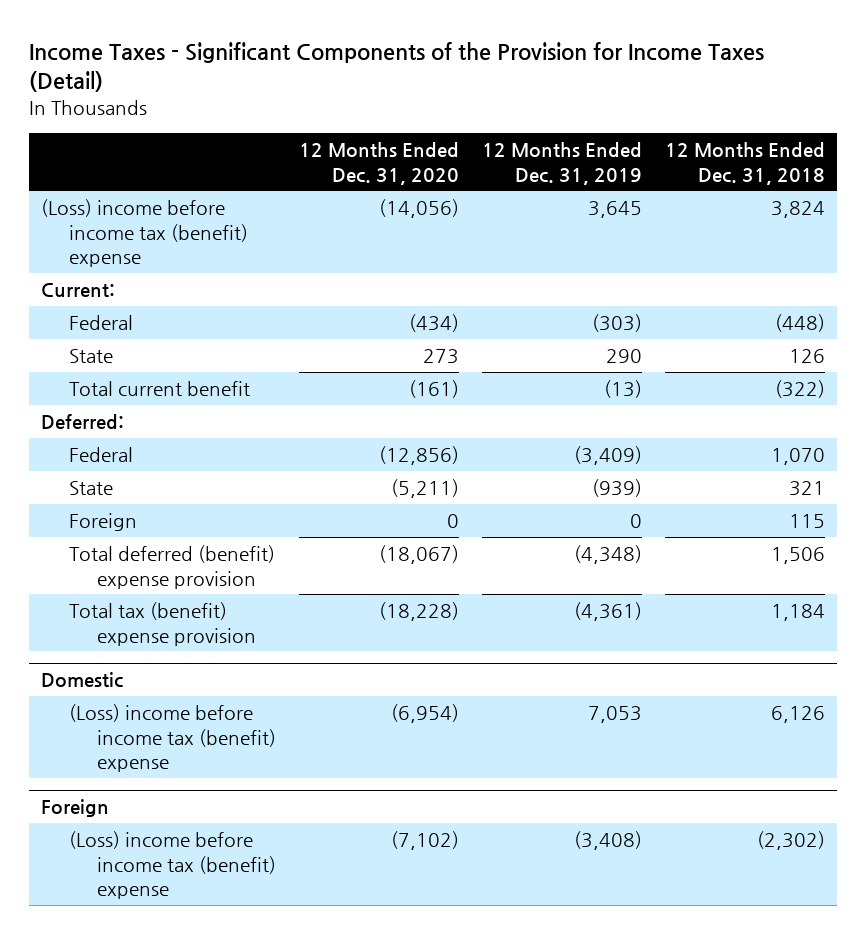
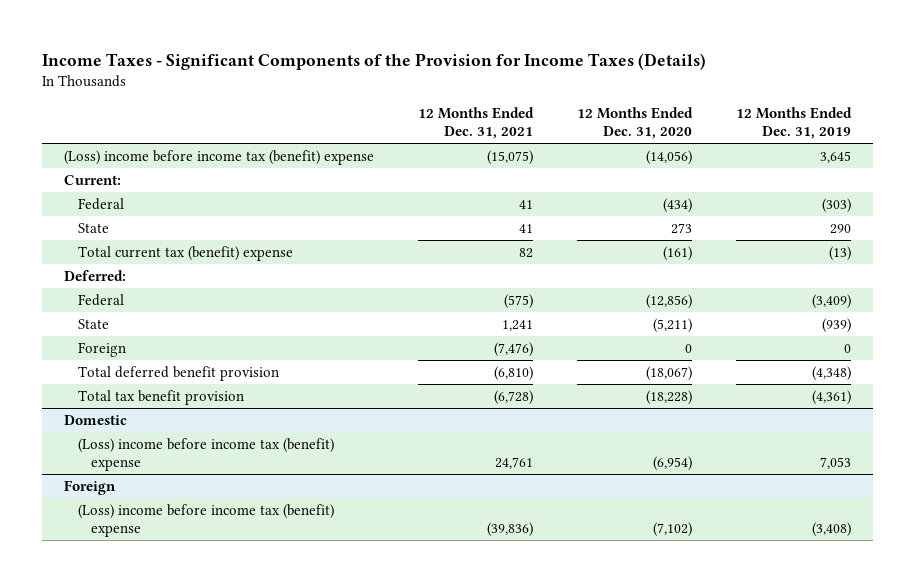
- Income Taxes - Significant Components of the Provision for Income Taxes (Detail)
+ Income Taxes - Significant Components of the Provision for Income Taxes (Details)
- | 12 Months Ended Dec. 31, 2020 | 12 Months Ended Dec. 31, 2019 | 12 Months Ended Dec. 31, 2018
+ | 12 Months Ended Dec. 31, 2021 | 12 Months Ended Dec. 31, 2020 | 12 Months Ended Dec. 31, 2019
- Total current benefit | (161) | (13) | (322)
+ Total current tax (benefit) expense | 82 | (161) | (13)
- Total deferred (benefit) expense provision | (18,067) | (4,348) | 1,506
- Total tax (benefit) expense provision | (18,228) | (4,361) | 1,184
+ Total deferred benefit provision | (6,810) | (18,067) | (4,348)
+ Total tax benefit provision | (6,728) | (18,228) | (4,361)

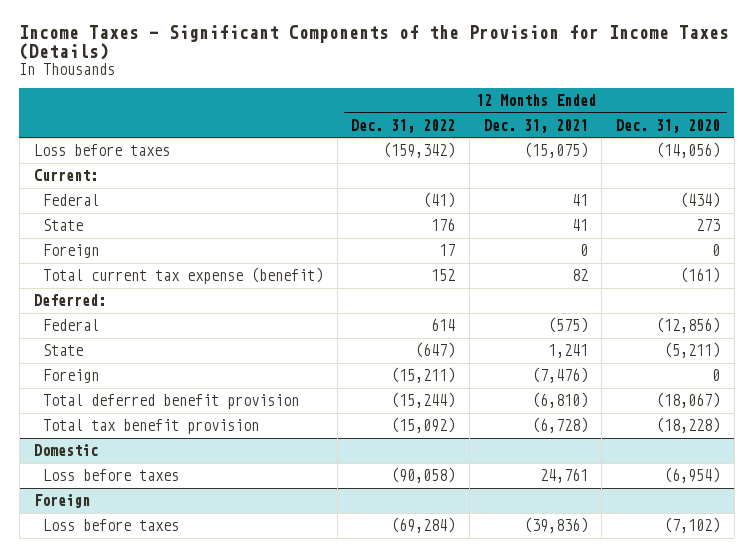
- | 12 Months Ended Dec. 31, 2021 | 12 Months Ended Dec. 31, 2020 | 12 Months Ended Dec. 31, 2019
+ | 12 Months Ended Dec. 31, 2022 | 12 Months Ended Dec. 31, 2021 | 12 Months Ended Dec. 31, 2020
- (Loss) income before income tax (benefit) expense | (15,075) | (14,056) | 3,645
+ Loss before taxes | (159,342) | (15,075) | (14,056)
- Total current tax (benefit) expense | 82 | (161) | (13)
+ Foreign | 17 | 0 | 0
+ Total current tax expense (benefit) | 152 | 82 | (161)
@ Domestic
- (Loss) income before income tax (benefit) expense | 24,761 | (6,954) | 7,053
+ Loss before taxes | (90,058) | 24,761 | (6,954)
@ Foreign
- (Loss) income before income tax (benefit) expense | (39,836) | (7,102) | (3,408)
+ Loss before taxes | (69,284) | (39,836) | (7,102)

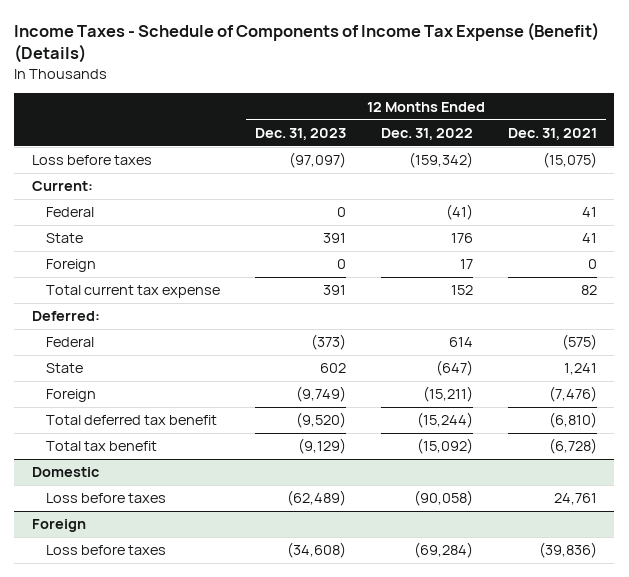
- Income Taxes - Significant Components of the Provision for Income Taxes (Details)
+ Income Taxes - Schedule of Components of Income Tax Expense (Benefit) (Details)
- | 12 Months Ended Dec. 31, 2022 | 12 Months Ended Dec. 31, 2021 | 12 Months Ended Dec. 31, 2020
+ | 12 Months Ended Dec. 31, 2023 | 12 Months Ended Dec. 31, 2022 | 12 Months Ended Dec. 31, 2021
- Total current tax expense (benefit) | 152 | 82 | (161)
+ Total current tax expense | 391 | 152 | 82
- Total deferred benefit provision | (15,244) | (6,810) | (18,067)
- Total tax benefit provision | (15,092) | (6,728) | (18,228)
+ Total deferred tax benefit | (9,520) | (15,244) | (6,810)
+ Total tax benefit | (9,129) | (15,092) | (6,728)

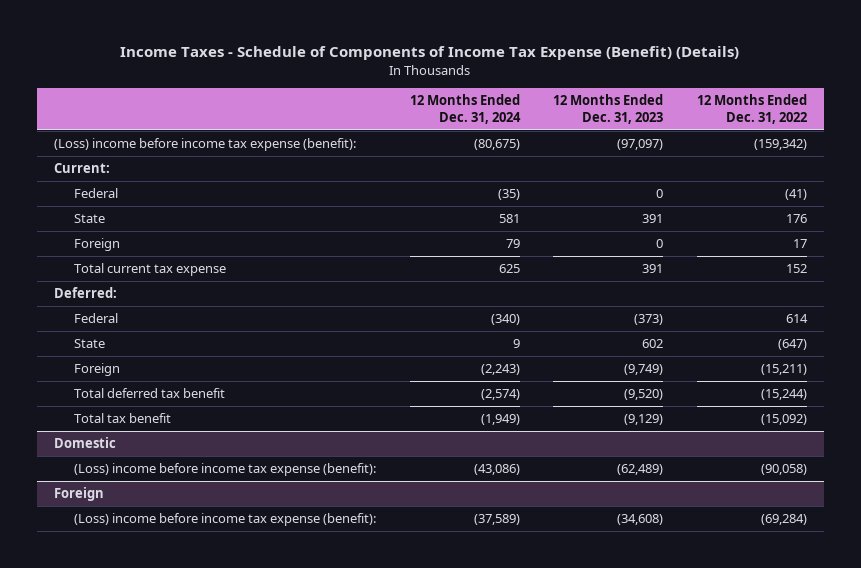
- | 12 Months Ended Dec. 31, 2023 | 12 Months Ended Dec. 31, 2022 | 12 Months Ended Dec. 31, 2021
+ | 12 Months Ended Dec. 31, 2024 | 12 Months Ended Dec. 31, 2023 | 12 Months Ended Dec. 31, 2022
- Loss before taxes | (97,097) | (159,342) | (15,075)
+ (Loss) income before income tax expense (benefit): | (80,675) | (97,097) | (159,342)
@ Domestic
- Loss before taxes | (62,489) | (90,058) | 24,761
+ (Loss) income before income tax expense (benefit): | (43,086) | (62,489) | (90,058)
@ Foreign
- Loss before taxes | (34,608) | (69,284) | (39,836)
+ (Loss) income before income tax expense (benefit): | (37,589) | (34,608) | (69,284)

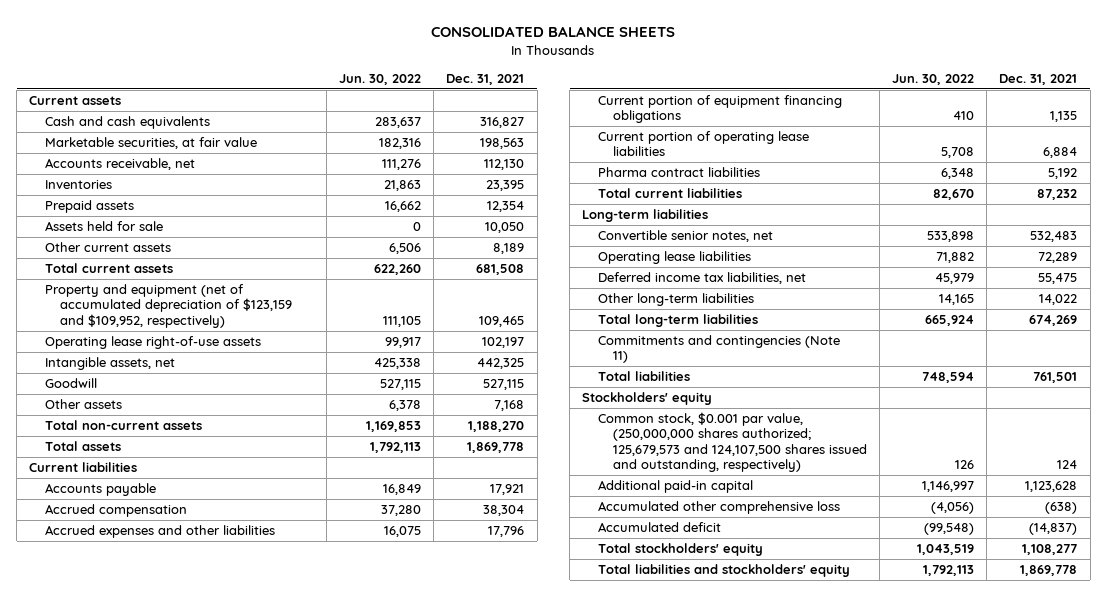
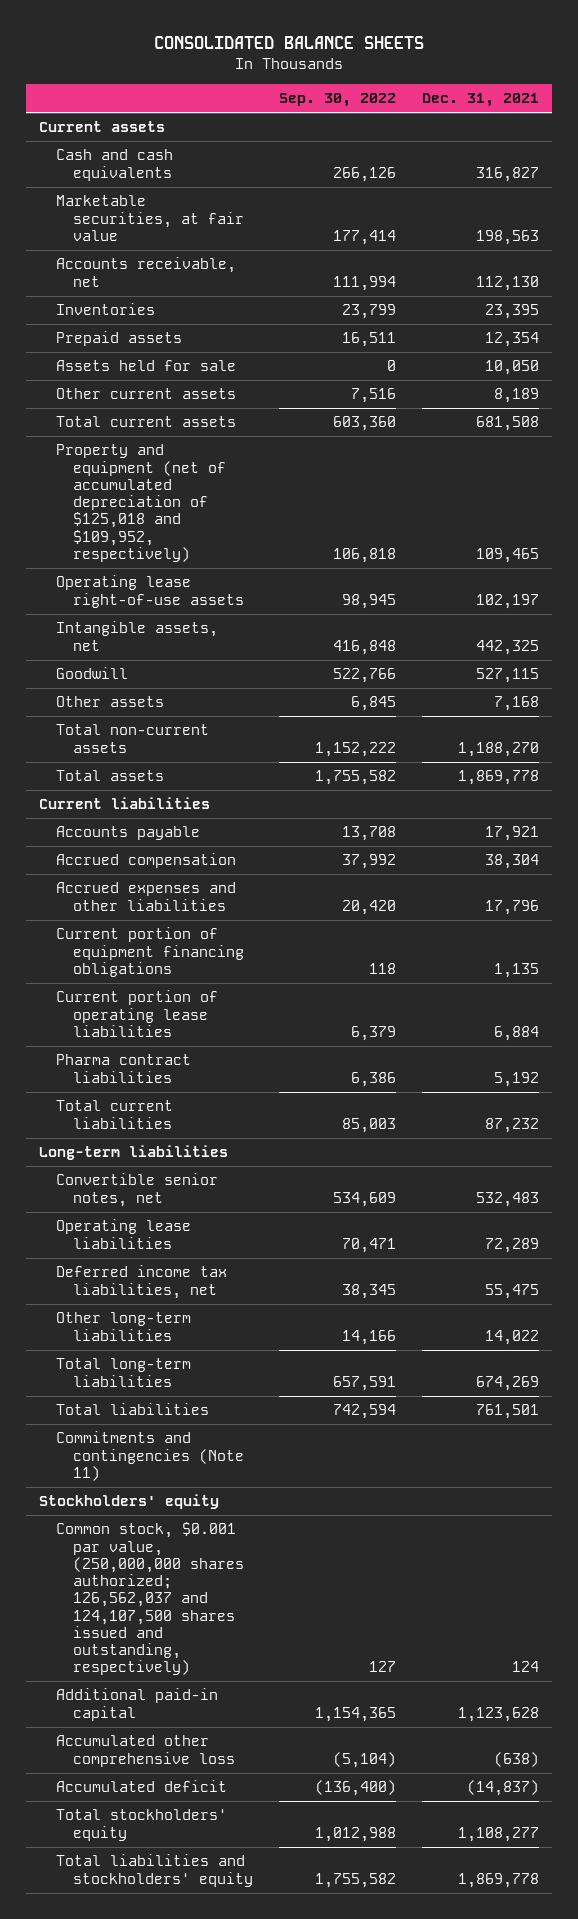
- | Jun. 30, 2022 | Dec. 31, 2021
+ | Sep. 30, 2022 | Dec. 31, 2021
- Property and equipment (net of accumulated depreciation of $123,159 and $109,952, respectively) | 111,105 | 109,465
+ Property and equipment (net of accumulated depreciation of $125,018 and $109,952, respectively) | 106,818 | 109,465
moved down: Commitments and contingencies (Note 11)
- Common stock, $0.001 par value, (250,000,000 shares authorized; 125,679,573 and 124,107,500 shares issued and outstanding, respectively) | 126 | 124
+ Common stock, $0.001 par value, (250,000,000 shares authorized; 126,562,037 and 124,107,500 shares issued and outstanding, respectively) | 127 | 124

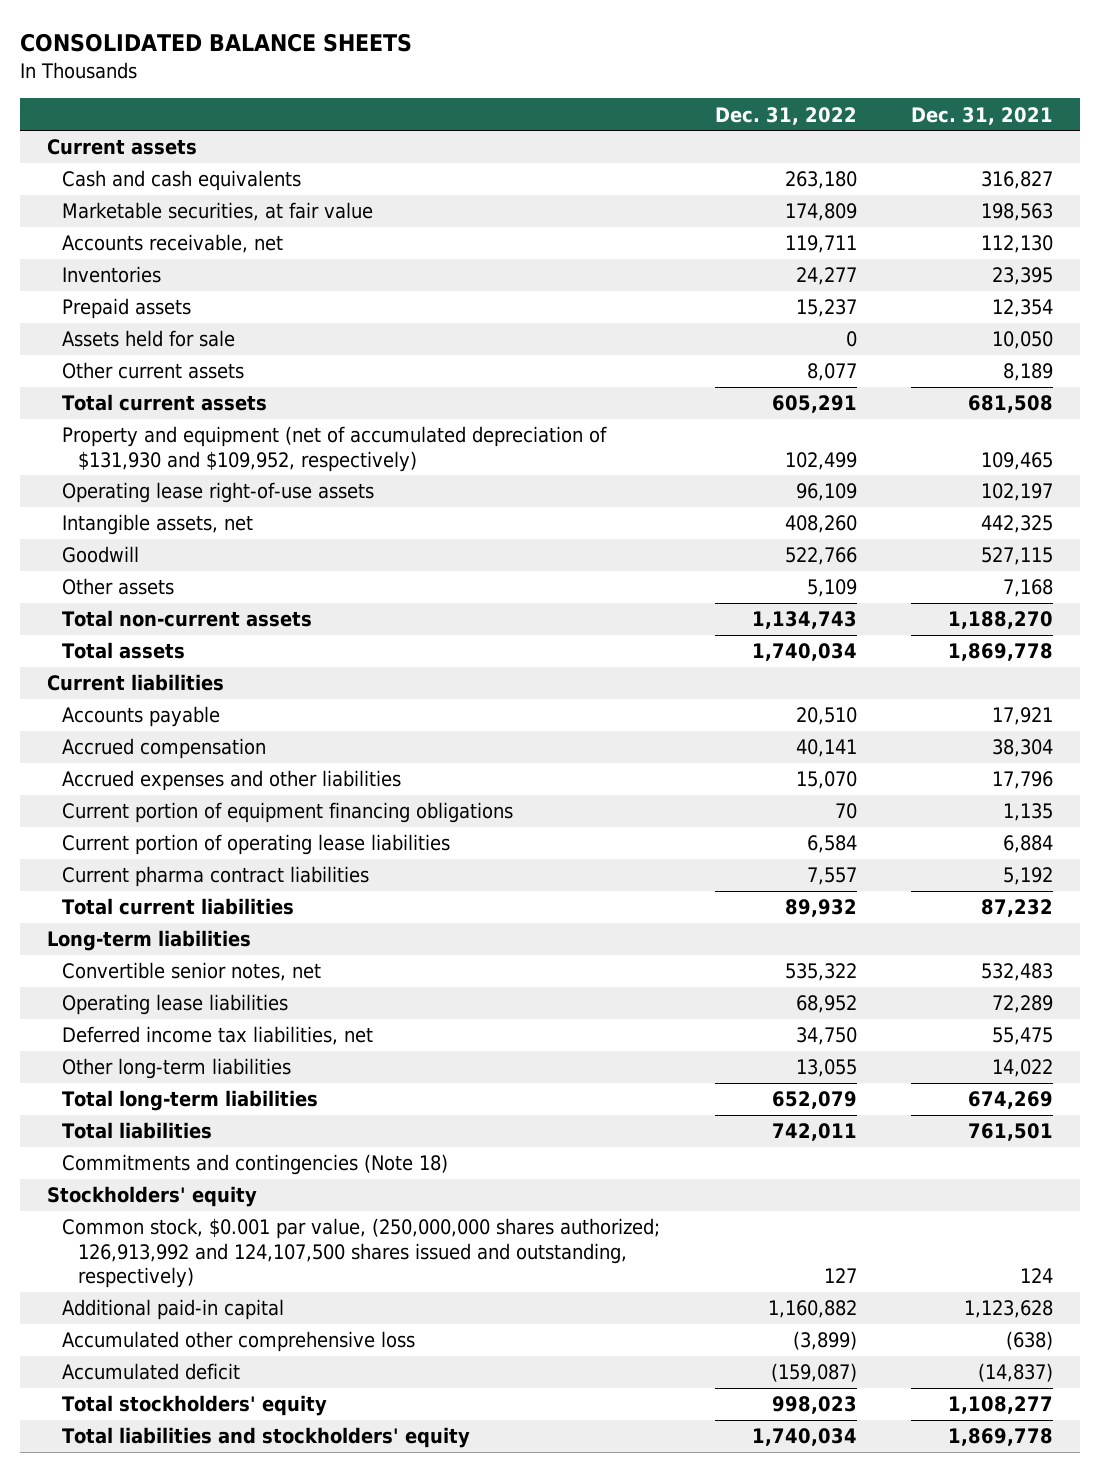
- | Sep. 30, 2022 | Dec. 31, 2021
+ | Dec. 31, 2022 | Dec. 31, 2021
- Property and equipment (net of accumulated depreciation of $125,018 and $109,952, respectively) | 106,818 | 109,465
+ Property and equipment (net of accumulated depreciation of $131,930 and $109,952, respectively) | 102,499 | 109,465
- Pharma contract liabilities | 6,386 | 5,192
+ Current pharma contract liabilities | 7,557 | 5,192
- Commitments and contingencies (Note 11)
+ Commitments and contingencies (Note 18)
- Common stock, $0.001 par value, (250,000,000 shares authorized; 126,562,037 and 124,107,500 shares issued and outstanding, respectively) | 127 | 124
+ Common stock, $0.001 par value, (250,000,000 shares authorized; 126,913,992 and 124,107,500 shares issued and outstanding, respectively) | 127 | 124

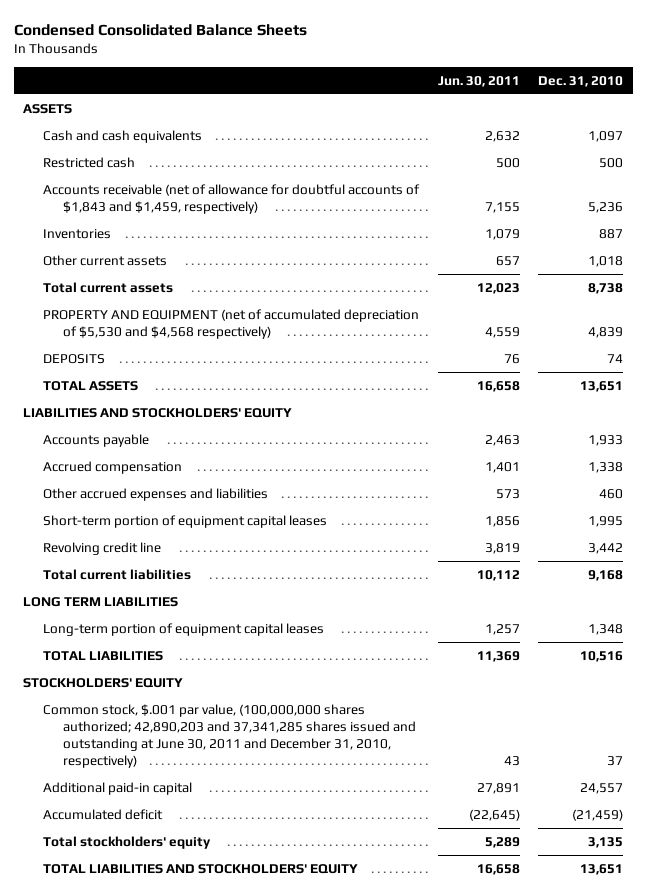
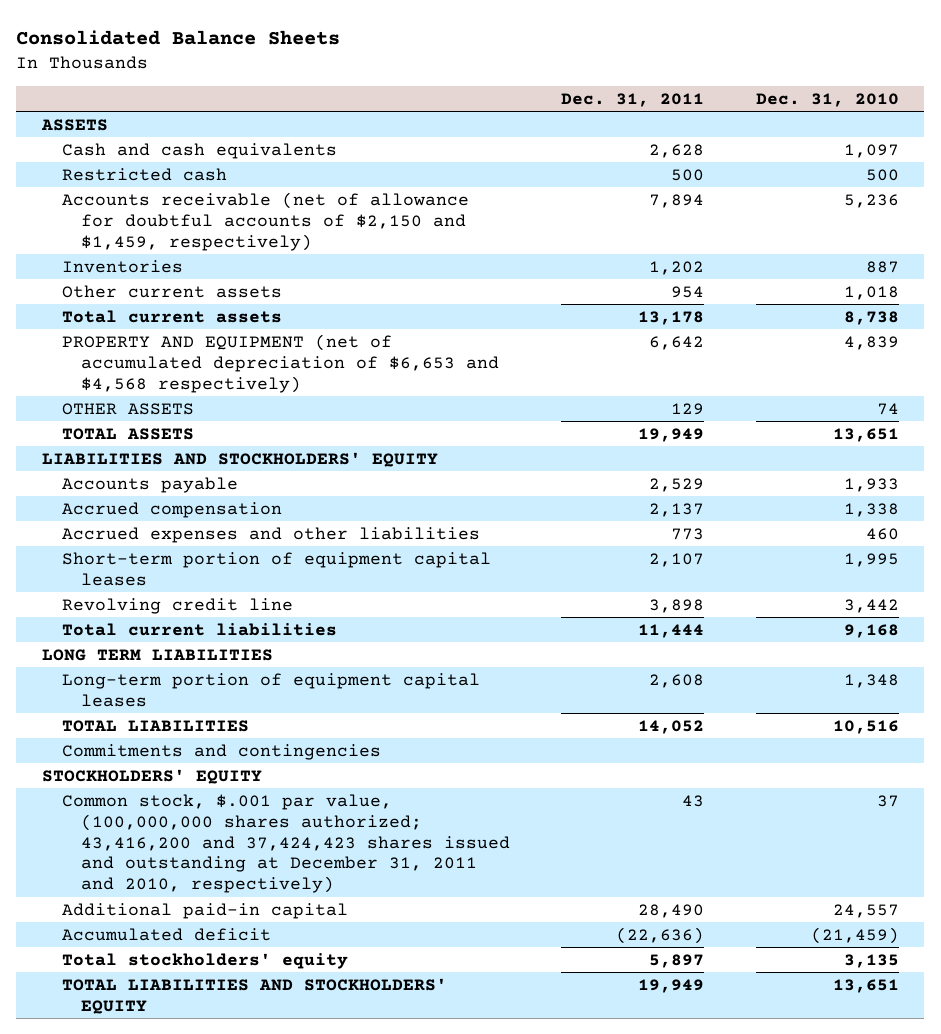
- Condensed Consolidated Balance Sheets
+ Consolidated Balance Sheets
- | Jun. 30, 2011 | Dec. 31, 2010
+ | Dec. 31, 2011 | Dec. 31, 2010
- Accounts receivable (net of allowance for doubtful accounts of $1,843 and $1,459, respectively) | 7,155 | 5,236
+ Accounts receivable (net of allowance for doubtful accounts of $2,150 and $1,459, respectively) | 7,894 | 5,236
- PROPERTY AND EQUIPMENT (net of accumulated depreciation of $5,530 and $4,568 respectively) | 4,559 | 4,839
- DEPOSITS | 76 | 74
+ PROPERTY AND EQUIPMENT (net of accumulated depreciation of $6,653 and $4,568 respectively) | 6,642 | 4,839
+ OTHER ASSETS | 129 | 74
- Other accrued expenses and liabilities | 573 | 460
+ Accrued expenses and other liabilities | 773 | 460
+ Commitments and contingencies
- Common stock, $.001 par value, (100,000,000 shares authorized; 42,890,203 and 37,341,285 shares issued and outstanding at June 30, 2011 and December 31, 2010, respectively) | 43 | 37
+ Common stock, $.001 par value, (100,000,000 shares authorized; 43,416,200 and 37,424,423 shares issued and outstanding at December 31, 2011 and 2010, respectively) | 43 | 37

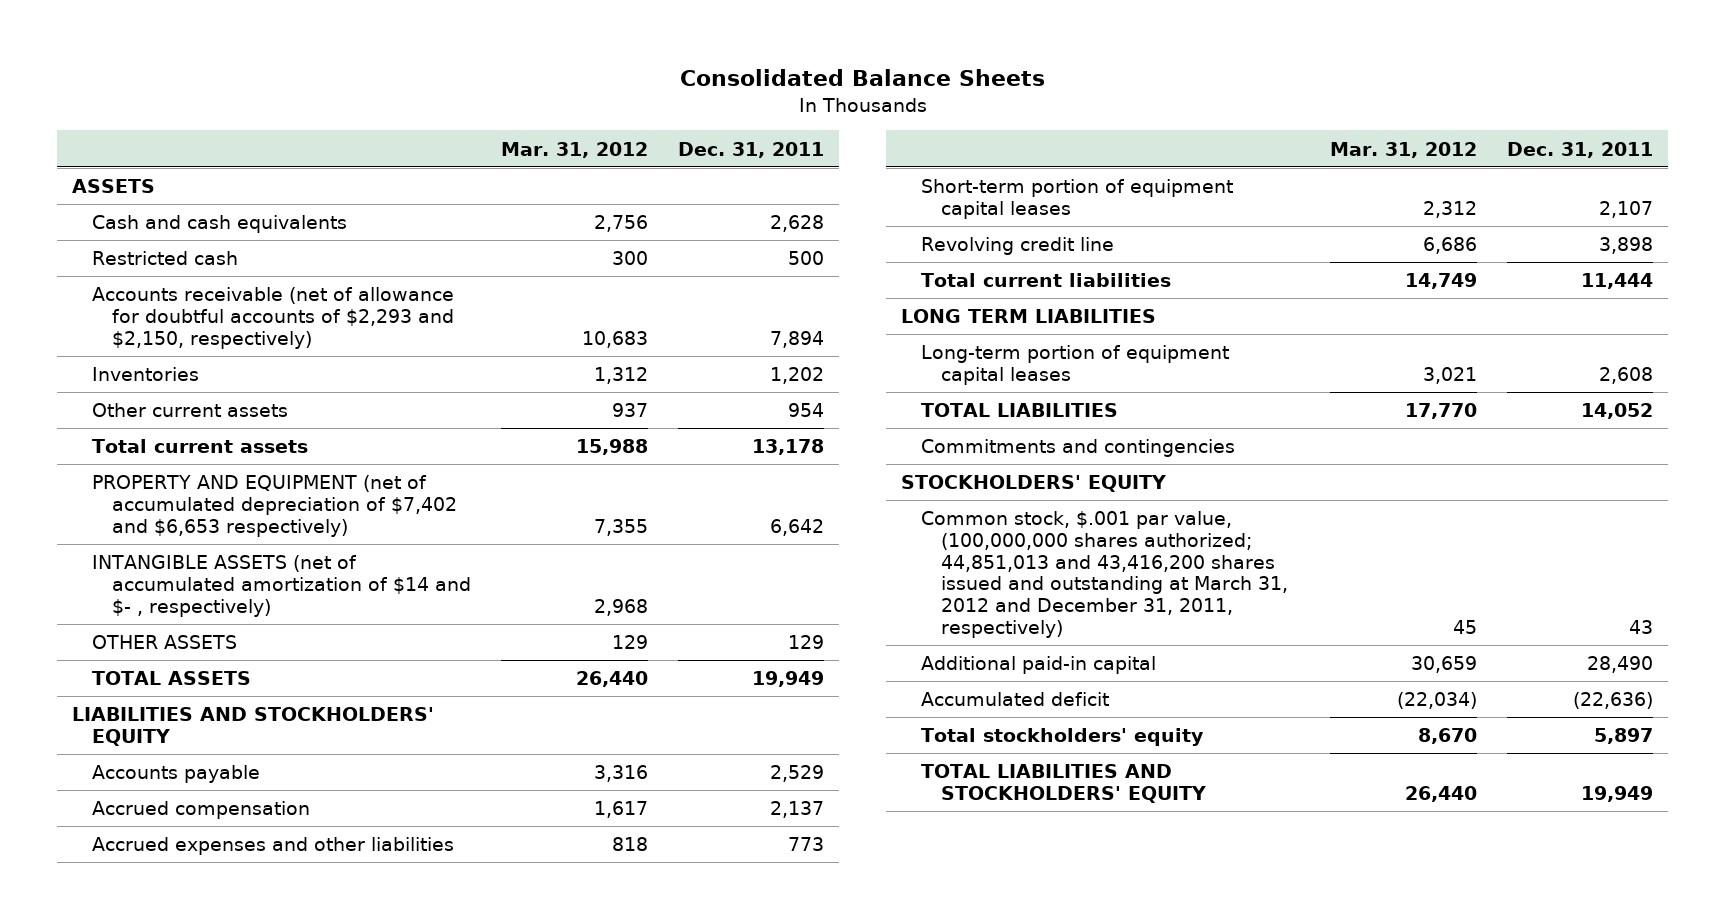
- | Dec. 31, 2011 | Dec. 31, 2010
+ | Mar. 31, 2012 | Dec. 31, 2011
- Accounts receivable (net of allowance for doubtful accounts of $2,150 and $1,459, respectively) | 7,894 | 5,236
+ Accounts receivable (net of allowance for doubtful accounts of $2,293 and $2,150, respectively) | 10,683 | 7,894
- PROPERTY AND EQUIPMENT (net of accumulated depreciation of $6,653 and $4,568 respectively) | 6,642 | 4,839
+ PROPERTY AND EQUIPMENT (net of accumulated depreciation of $7,402 and $6,653 respectively) | 7,355 | 6,642
+ INTANGIBLE ASSETS (net of accumulated amortization of $14 and $- , respectively) | 2,968 |
- Common stock, $.001 par value, (100,000,000 shares authorized; 43,416,200 and 37,424,423 shares issued and outstanding at December 31, 2011 and 2010, respectively) | 43 | 37
+ Common stock, $.001 par value, (100,000,000 shares authorized; 44,851,013 and 43,416,200 shares issued and outstanding at March 31, 2012 and December 31, 2011, respectively) | 45 | 43

